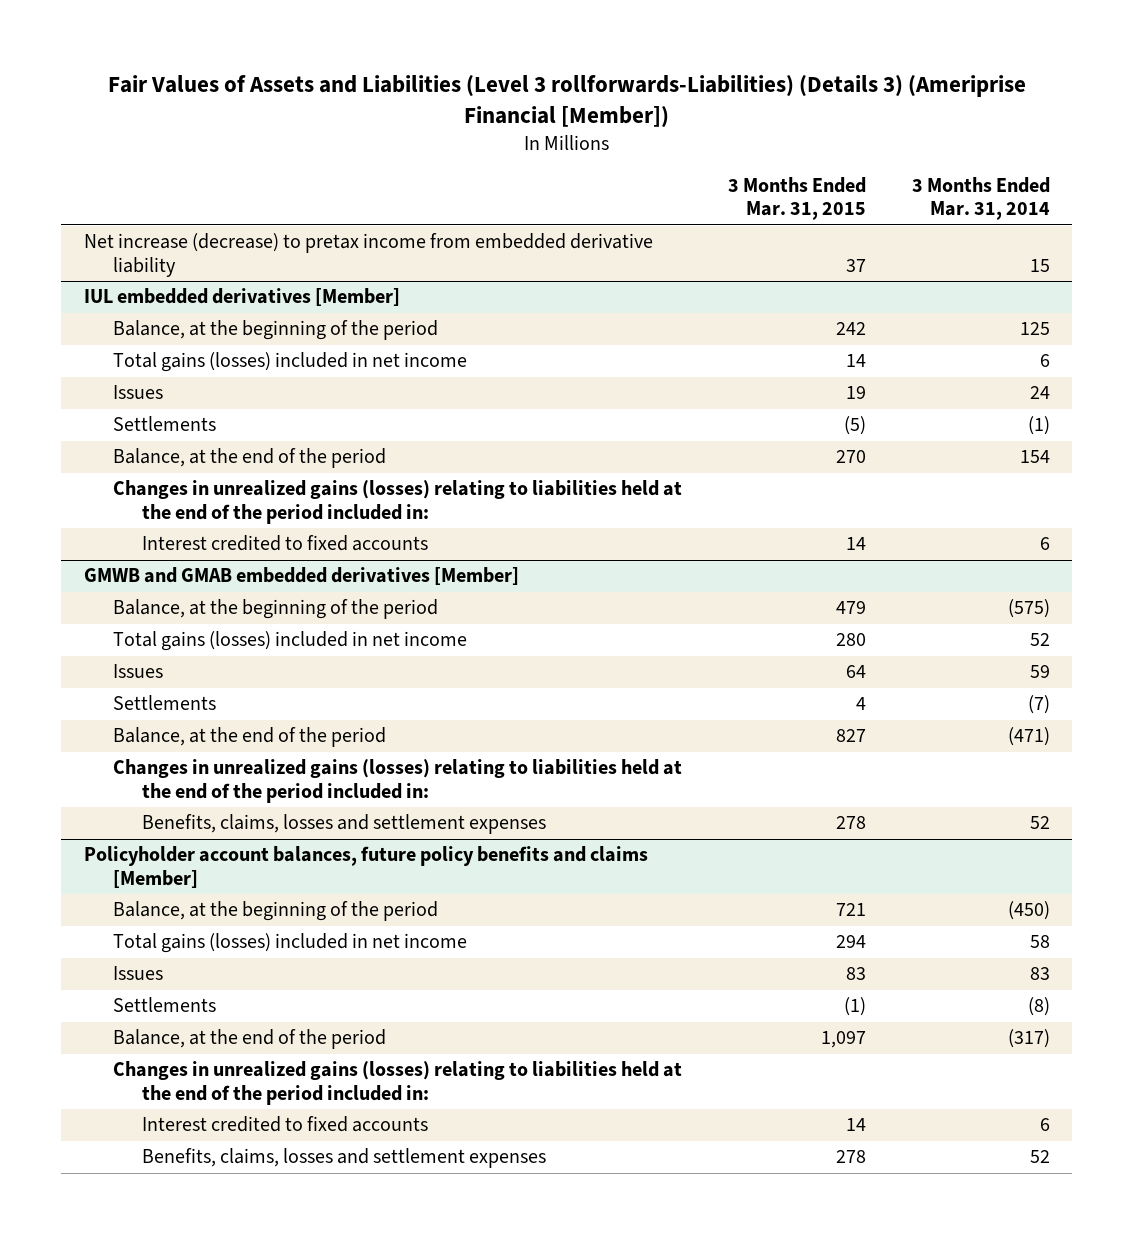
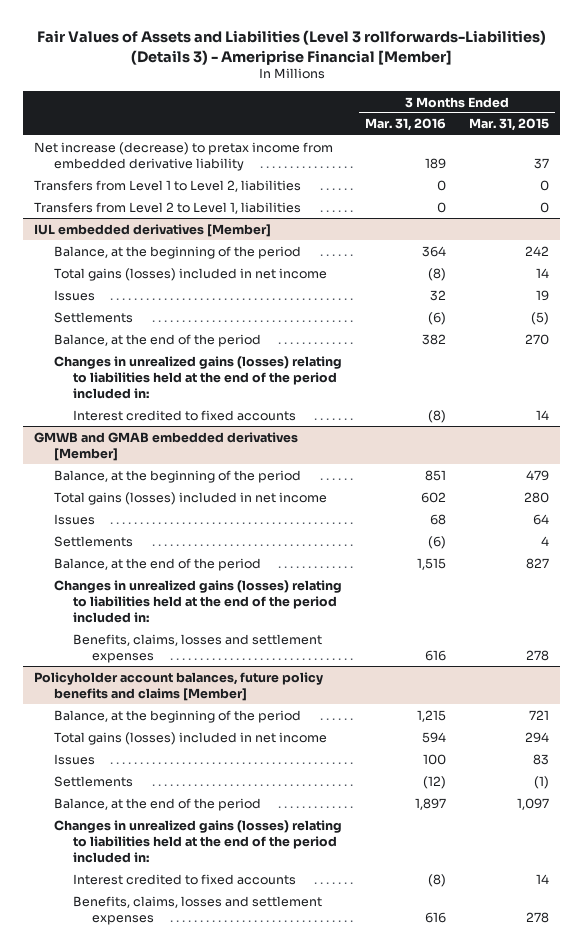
- Fair Values of Assets and Liabilities (Level 3 rollforwards-Liabilities) (Details 3) (Ameriprise Financial [Member])
+ Fair Values of Assets and Liabilities (Level 3 rollforwards-Liabilities) (Details 3) - Ameriprise Financial [Member]
- | 3 Months Ended Mar. 31, 2015 | 3 Months Ended Mar. 31, 2014
+ | 3 Months Ended Mar. 31, 2016 | 3 Months Ended Mar. 31, 2015
+ Transfers from Level 1 to Level 2, liabilities | 0 | 0
+ Transfers from Level 2 to Level 1, liabilities | 0 | 0

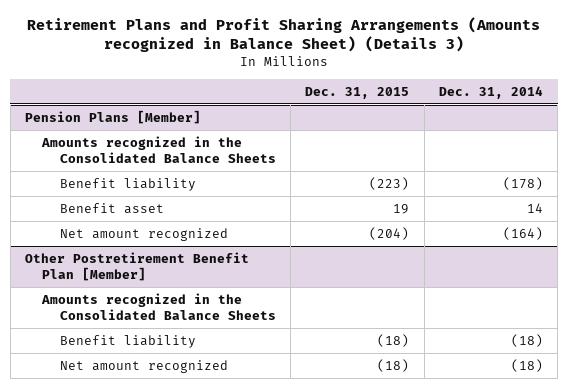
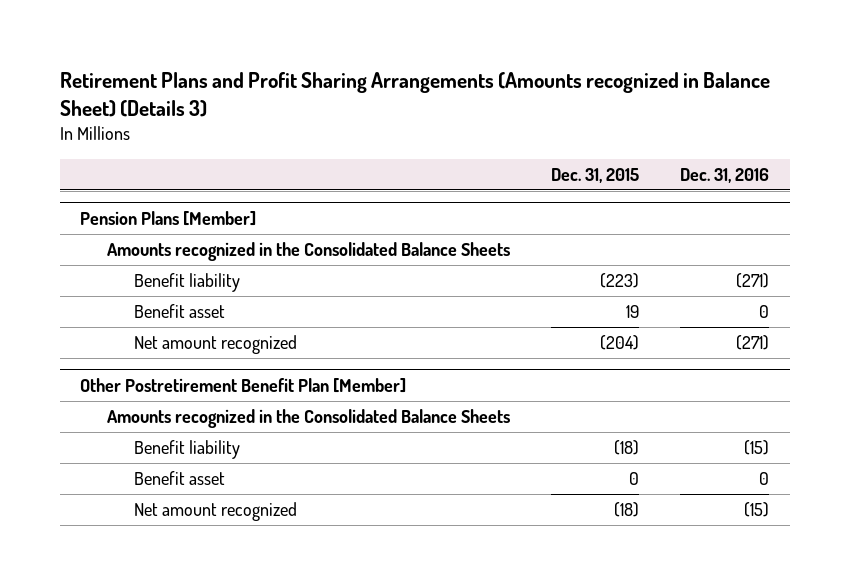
- | Dec. 31, 2015 | Dec. 31, 2014
+ | Dec. 31, 2015 | Dec. 31, 2016
@ Other Postretirement Benefit Plan [Member]
+ Benefit asset | 0 | 0

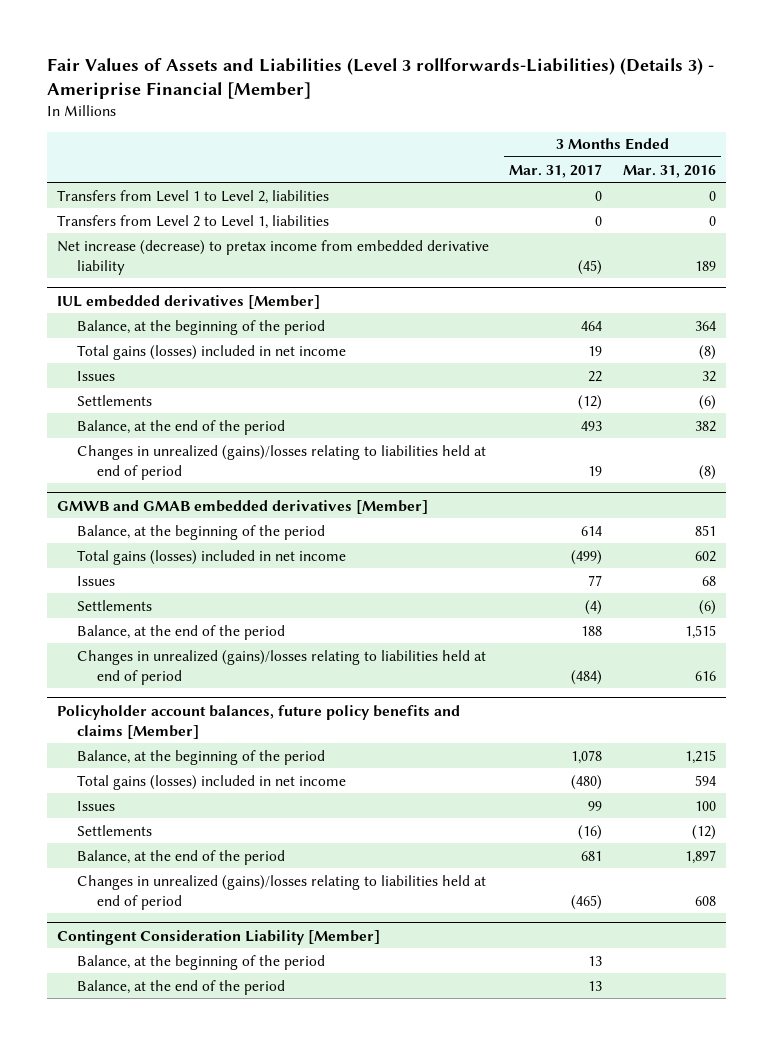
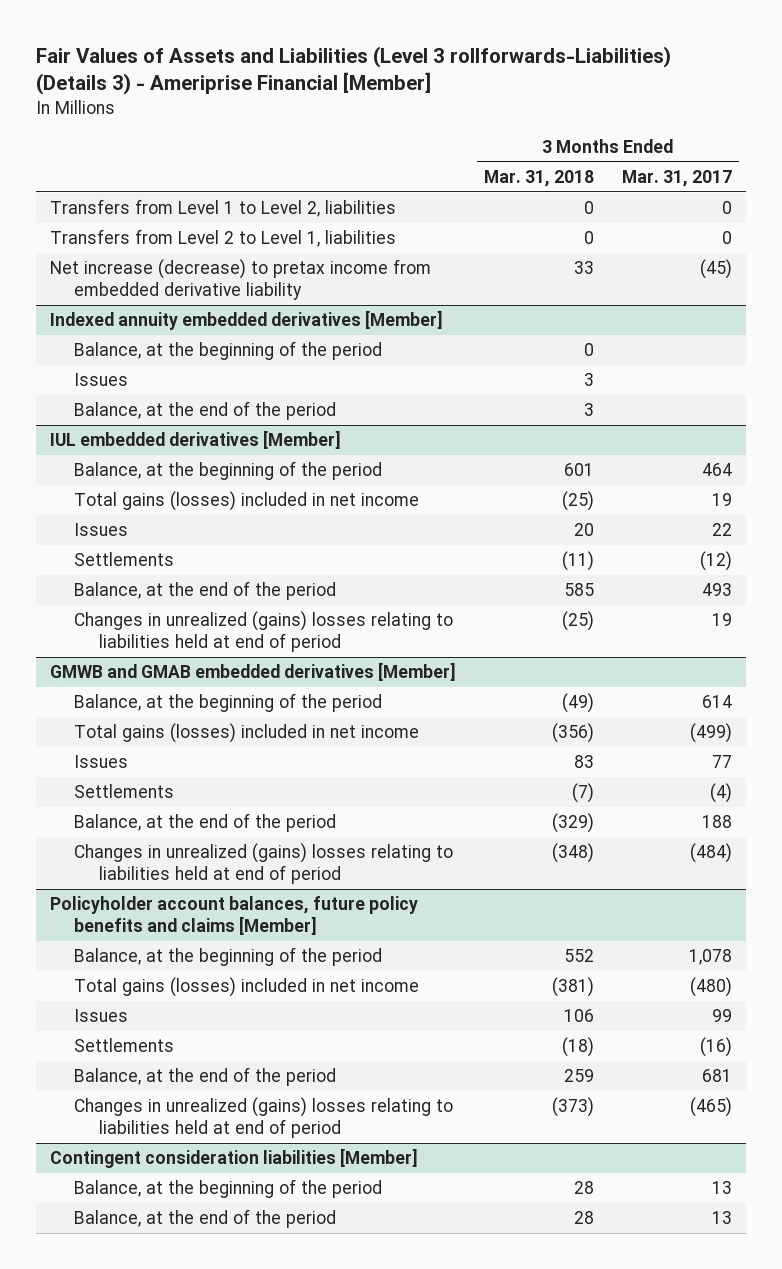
- | 3 Months Ended Mar. 31, 2017 | 3 Months Ended Mar. 31, 2016
+ | 3 Months Ended Mar. 31, 2018 | 3 Months Ended Mar. 31, 2017
+ Indexed annuity embedded derivatives [Member]
+ Balance, at the beginning of the period | 0 |
+ Issues | 3 |
+ Balance, at the end of the period | 3 |
@ IUL embedded derivatives [Member]
- Changes in unrealized (gains)/losses relating to liabilities held at end of period | 19 | (8)
+ Changes in unrealized (gains) losses relating to liabilities held at end of period | (25) | 19
@ GMWB and GMAB embedded derivatives [Member]
- Changes in unrealized (gains)/losses relating to liabilities held at end of period | (484) | 616
+ Changes in unrealized (gains) losses relating to liabilities held at end of period | (348) | (484)
@ Policyholder account balances, future policy benefits and claims [Member]
- Changes in unrealized (gains)/losses relating to liabilities held at end of period | (465) | 608
- Contingent Consideration Liability [Member]
@ Policyholder account balances, future policy benefits and claims [Member]
+ Changes in unrealized (gains) losses relating to liabilities held at end of period | (373) | (465)
+ Contingent consideration liabilities [Member]

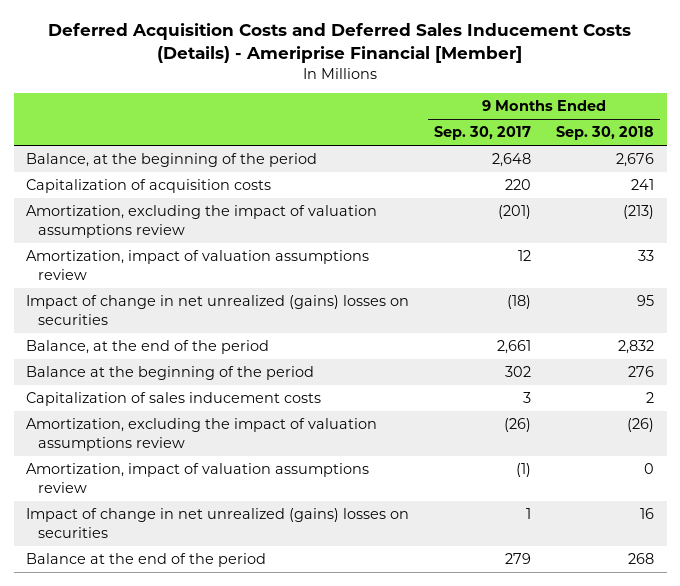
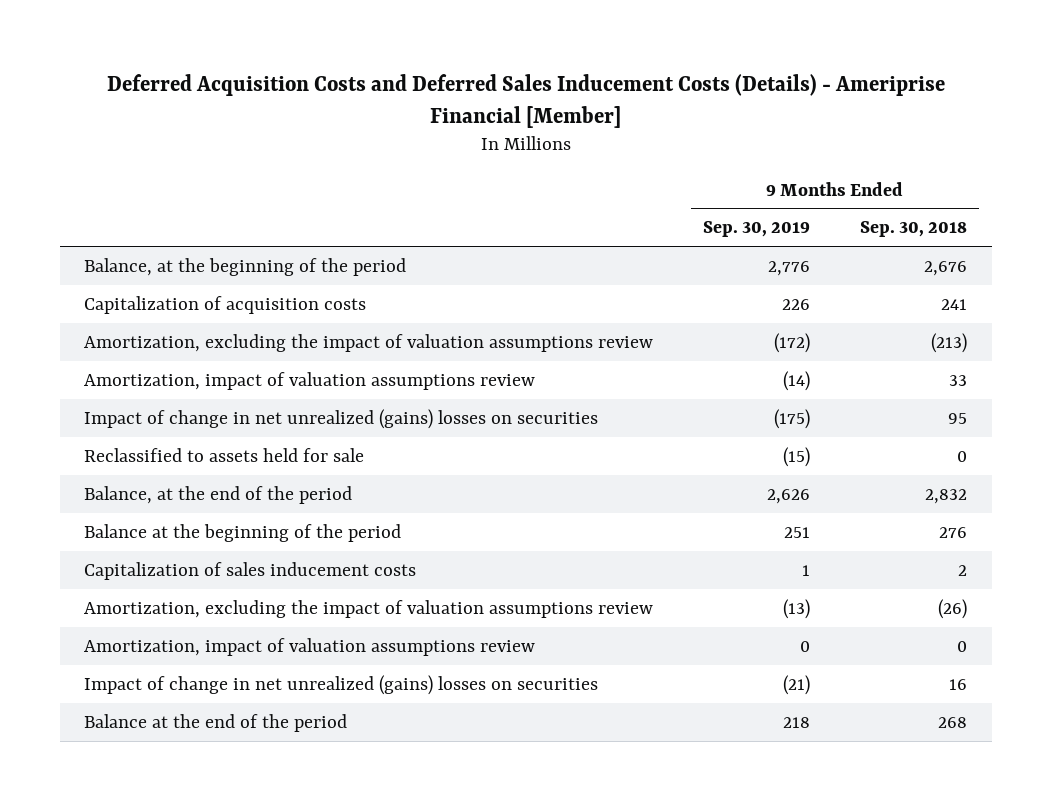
- | 9 Months Ended Sep. 30, 2017 | 9 Months Ended Sep. 30, 2018
+ | 9 Months Ended Sep. 30, 2019 | 9 Months Ended Sep. 30, 2018
+ Reclassified to assets held for sale | (15) | 0

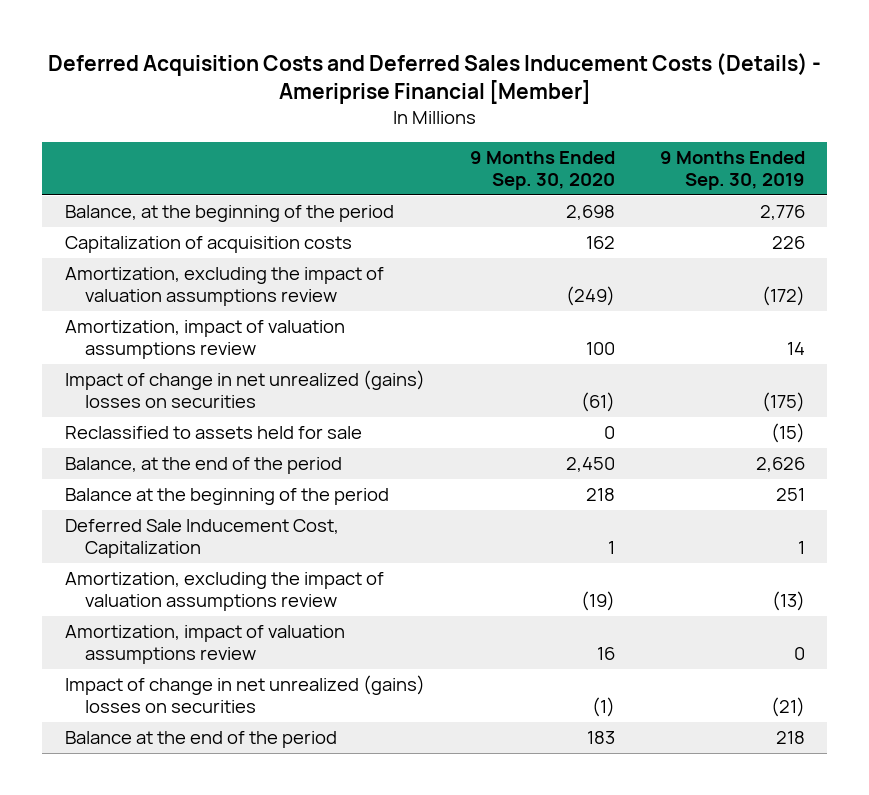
- | 9 Months Ended Sep. 30, 2019 | 9 Months Ended Sep. 30, 2018
+ | 9 Months Ended Sep. 30, 2020 | 9 Months Ended Sep. 30, 2019
- Amortization, impact of valuation assumptions review | (14) | 33
+ Amortization, impact of valuation assumptions review | 100 | 14
- Capitalization of sales inducement costs | 1 | 2
+ Deferred Sale Inducement Cost, Capitalization | 1 | 1

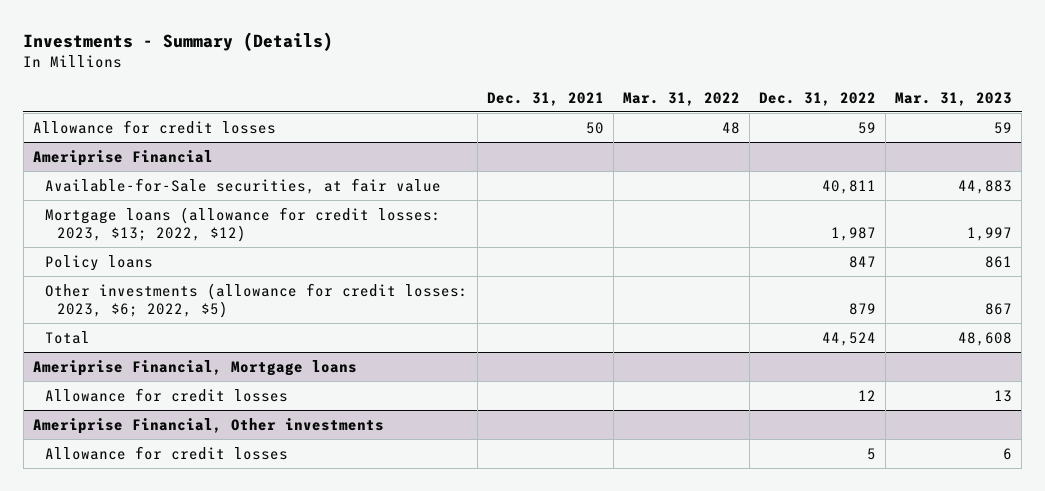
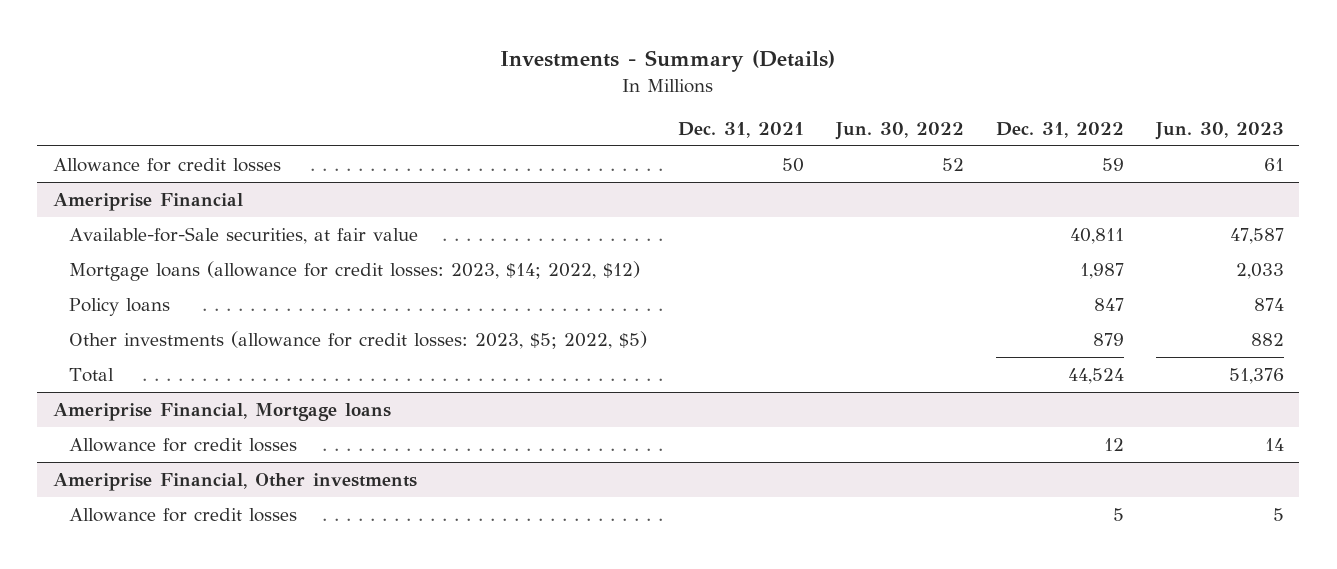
- | Dec. 31, 2021 | Mar. 31, 2022 | Dec. 31, 2022 | Mar. 31, 2023
+ | Dec. 31, 2021 | Jun. 30, 2022 | Dec. 31, 2022 | Jun. 30, 2023
@ Ameriprise Financial
- Mortgage loans (allowance for credit losses: 2023, $13; 2022, $12) | | | 1,987 | 1,997
+ Mortgage loans (allowance for credit losses: 2023, $14; 2022, $12) | | | 1,987 | 2,033
- Other investments (allowance for credit losses: 2023, $6; 2022, $5) | | | 879 | 867
+ Other investments (allowance for credit losses: 2023, $5; 2022, $5) | | | 879 | 882

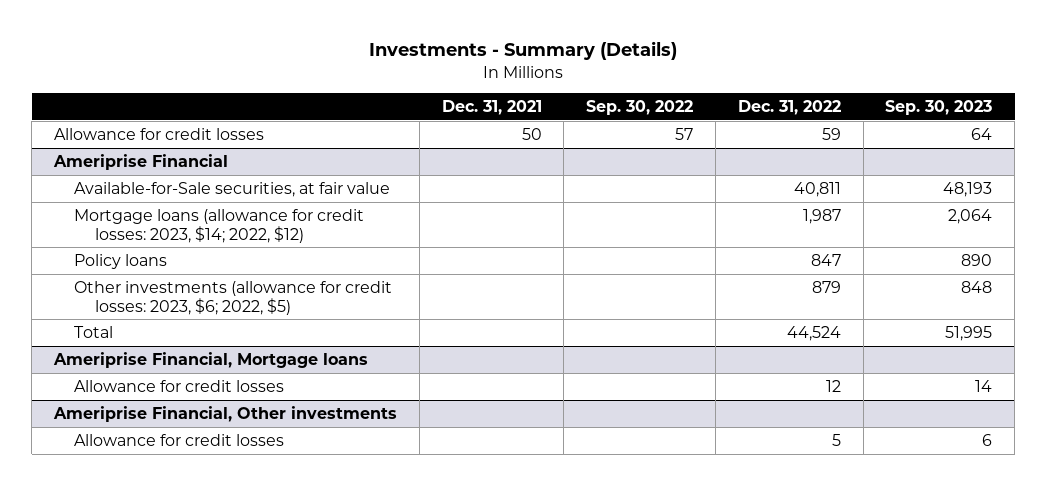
- | Dec. 31, 2021 | Jun. 30, 2022 | Dec. 31, 2022 | Jun. 30, 2023
+ | Dec. 31, 2021 | Sep. 30, 2022 | Dec. 31, 2022 | Sep. 30, 2023
@ Ameriprise Financial
- Other investments (allowance for credit losses: 2023, $5; 2022, $5) | | | 879 | 882
+ Other investments (allowance for credit losses: 2023, $6; 2022, $5) | | | 879 | 848

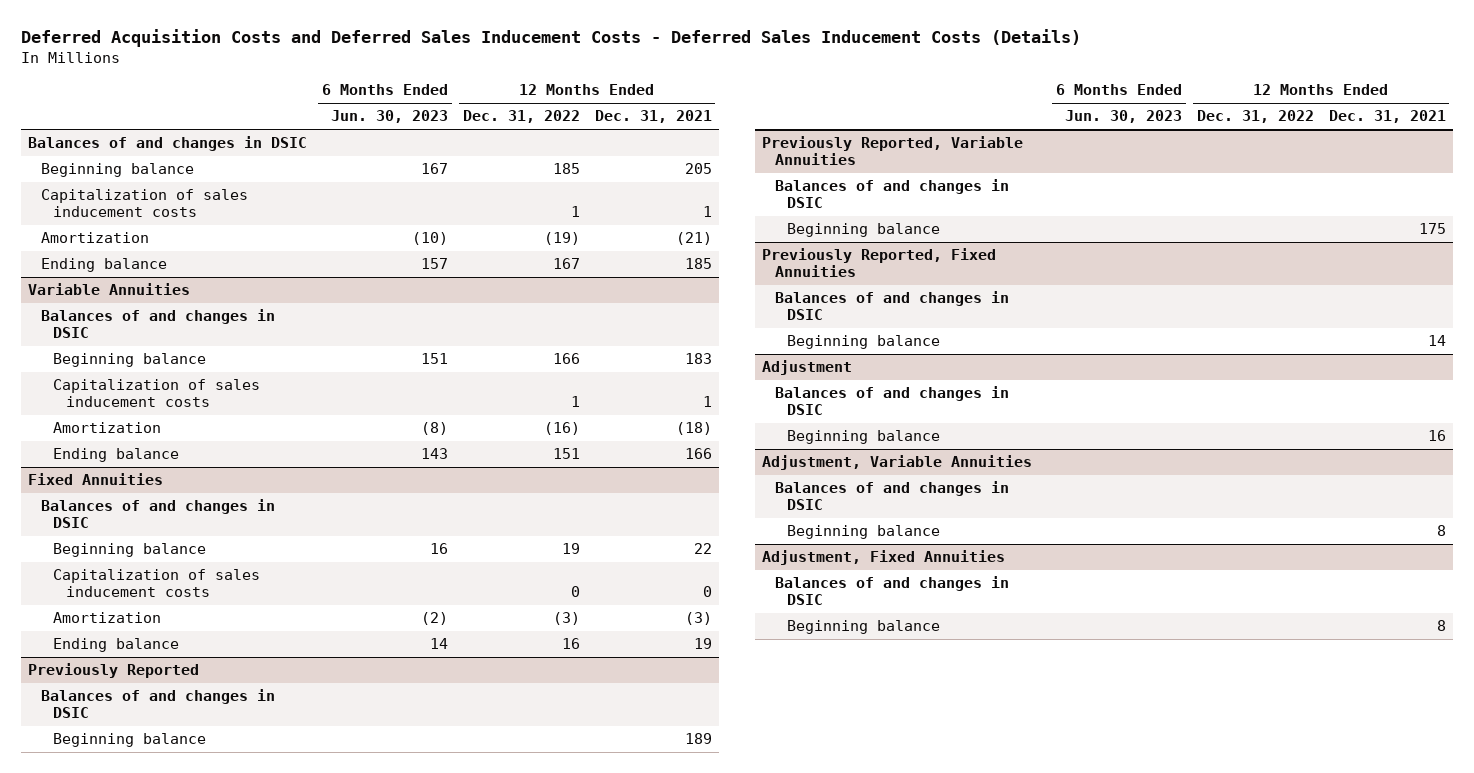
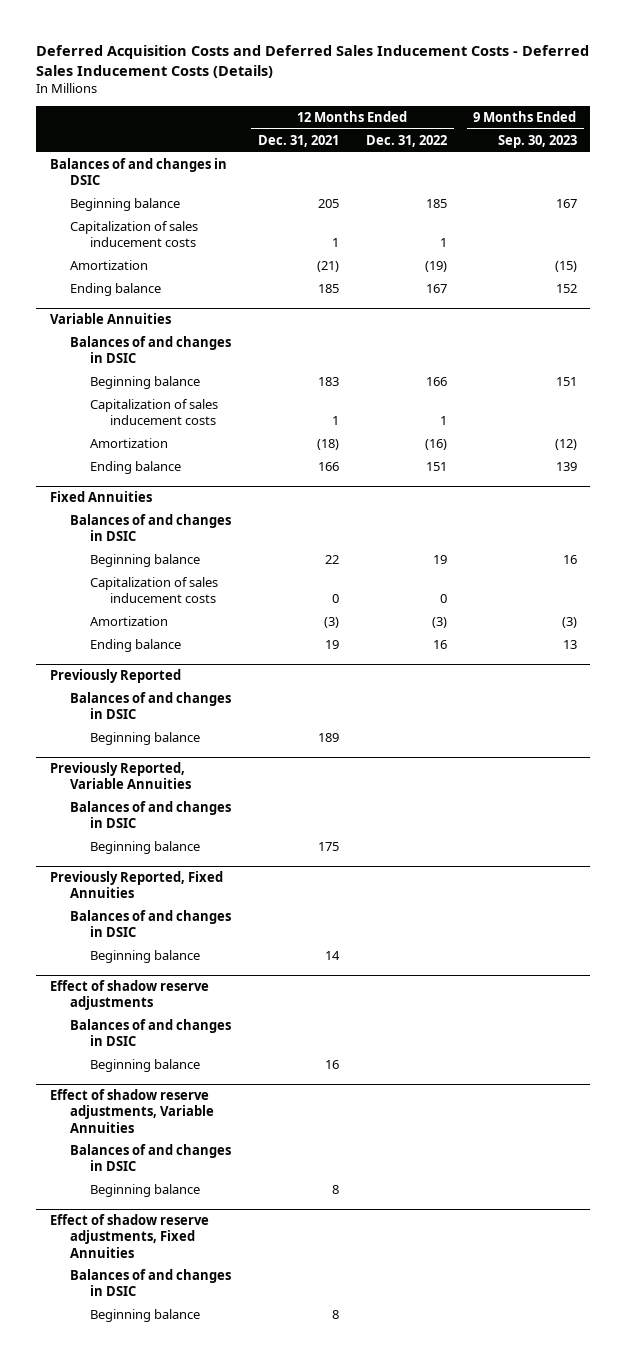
- | 6 Months Ended Jun. 30, 2023 | 12 Months Ended Dec. 31, 2022 | 12 Months Ended Dec. 31, 2021
+ | 12 Months Ended Dec. 31, 2021 | 12 Months Ended Dec. 31, 2022 | 9 Months Ended Sep. 30, 2023
- Adjustment
+ Effect of shadow reserve adjustments
- Adjustment, Variable Annuities
+ Effect of shadow reserve adjustments, Variable Annuities
- Adjustment, Fixed Annuities
+ Effect of shadow reserve adjustments, Fixed Annuities

